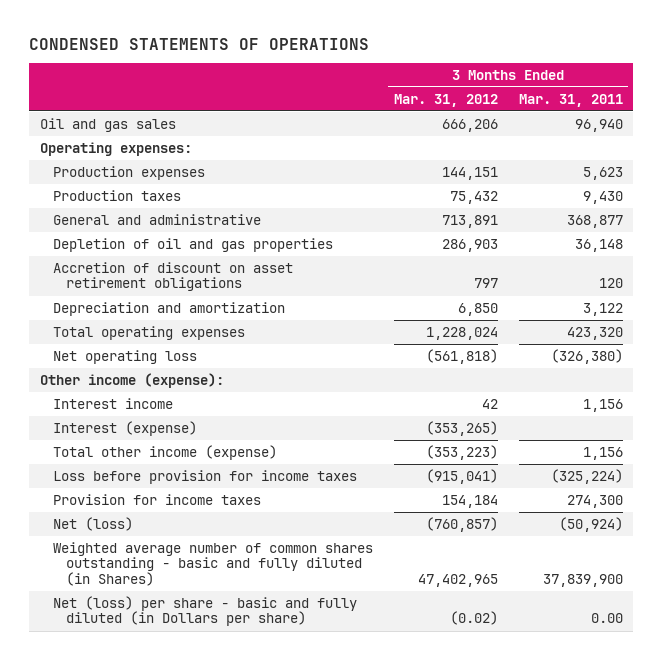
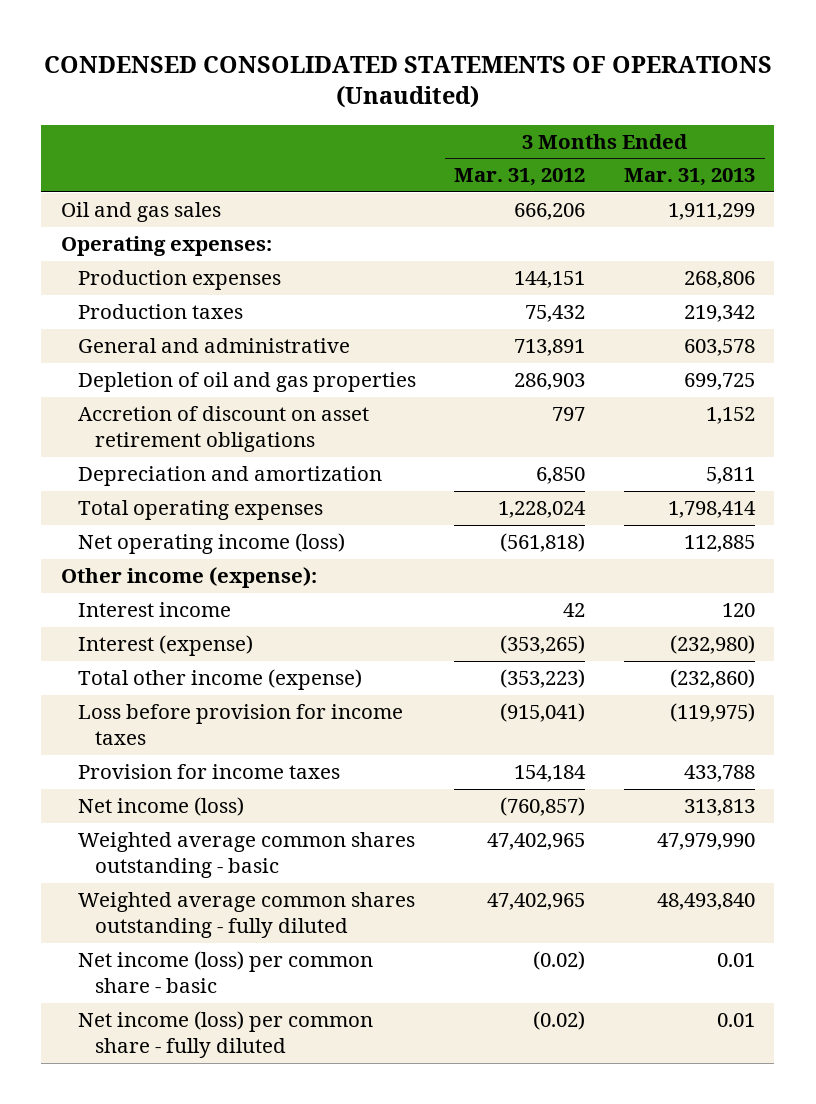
- CONDENSED STATEMENTS OF OPERATIONS
+ CONDENSED CONSOLIDATED STATEMENTS OF OPERATIONS (Unaudited)
- | 3 Months Ended Mar. 31, 2012 | 3 Months Ended Mar. 31, 2011
+ | 3 Months Ended Mar. 31, 2012 | 3 Months Ended Mar. 31, 2013
- Net operating loss | (561,818) | (326,380)
+ Net operating income (loss) | (561,818) | 112,885
- Net (loss) | (760,857) | (50,924)
- Weighted average number of common shares outstanding - basic and fully diluted (in Shares) | 47,402,965 | 37,839,900
- Net (loss) per share - basic and fully diluted (in Dollars per share) | (0.02) | 0.00
+ Net income (loss) | (760,857) | 313,813
+ Weighted average common shares outstanding - basic | 47,402,965 | 47,979,990
+ Weighted average common shares outstanding - fully diluted | 47,402,965 | 48,493,840
+ Net income (loss) per common share - basic | (0.02) | 0.01
+ Net income (loss) per common share - fully diluted | (0.02) | 0.01

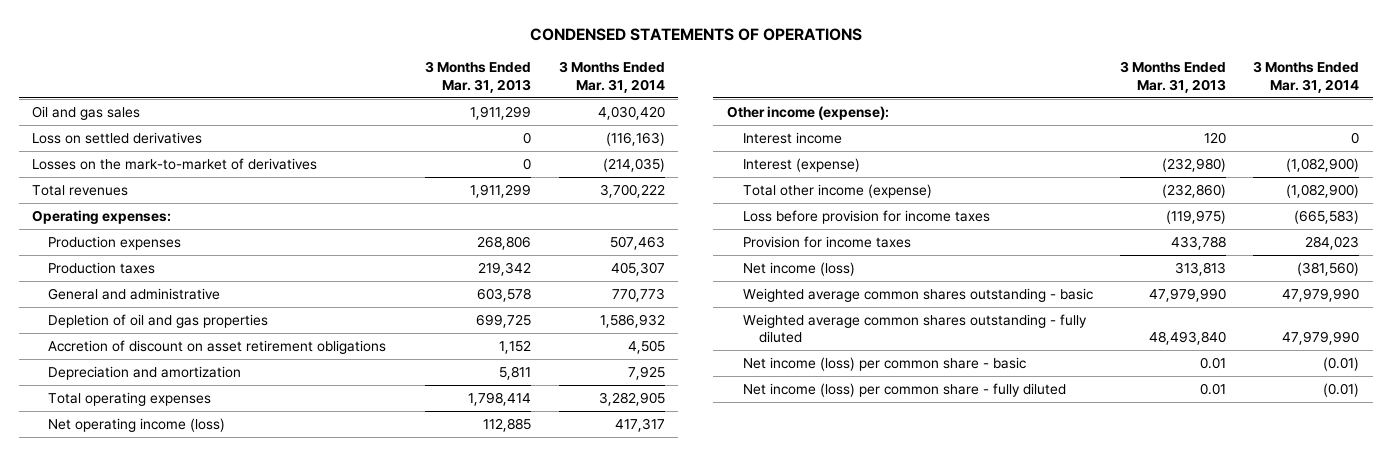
- CONDENSED CONSOLIDATED STATEMENTS OF OPERATIONS (Unaudited)
+ CONDENSED STATEMENTS OF OPERATIONS
- | 3 Months Ended Mar. 31, 2012 | 3 Months Ended Mar. 31, 2013
+ | 3 Months Ended Mar. 31, 2013 | 3 Months Ended Mar. 31, 2014
+ Loss on settled derivatives | 0 | (116,163)
+ Losses on the mark-to-market of derivatives | 0 | (214,035)
+ Total revenues | 1,911,299 | 3,700,222

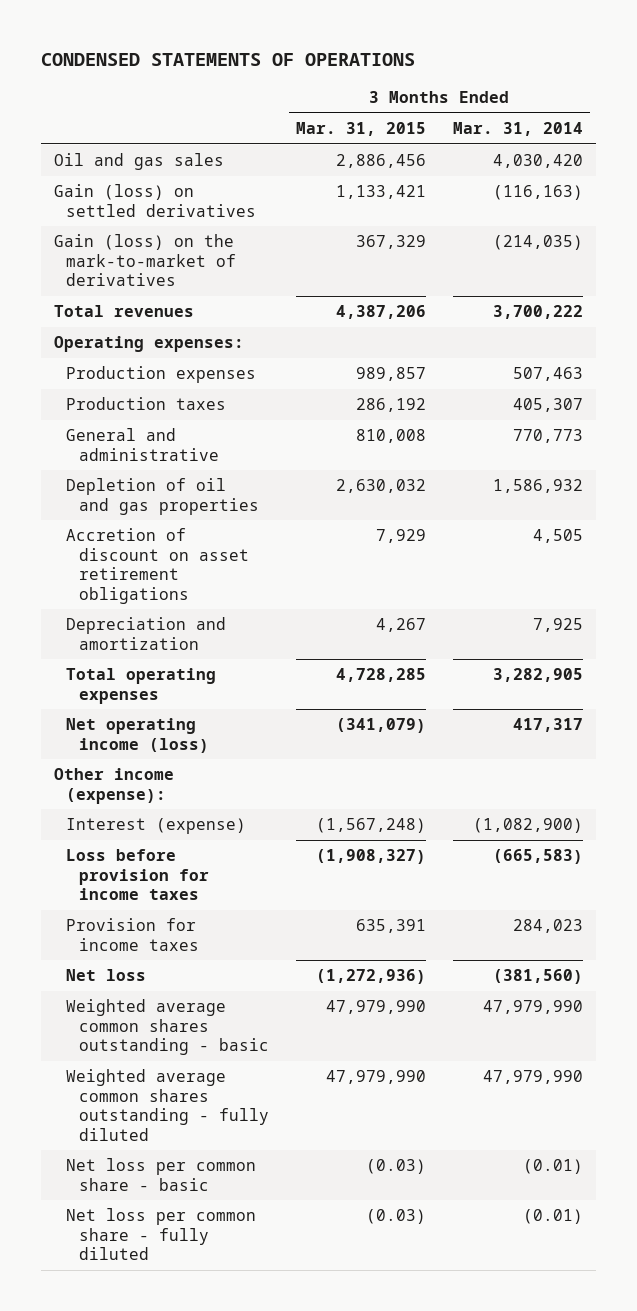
- | 3 Months Ended Mar. 31, 2013 | 3 Months Ended Mar. 31, 2014
+ | 3 Months Ended Mar. 31, 2015 | 3 Months Ended Mar. 31, 2014
- Loss on settled derivatives | 0 | (116,163)
- Losses on the mark-to-market of derivatives | 0 | (214,035)
+ Gain (loss) on settled derivatives | 1,133,421 | (116,163)
+ Gain (loss) on the mark-to-market of derivatives | 367,329 | (214,035)
- Interest income | 120 | 0
- Total other income (expense) | (232,860) | (1,082,900)
- Net income (loss) | 313,813 | (381,560)
+ Net loss | (1,272,936) | (381,560)
- Net income (loss) per common share - basic | 0.01 | (0.01)
- Net income (loss) per common share - fully diluted | 0.01 | (0.01)
+ Net loss per common share - basic | (0.03) | (0.01)
+ Net loss per common share - fully diluted | (0.03) | (0.01)

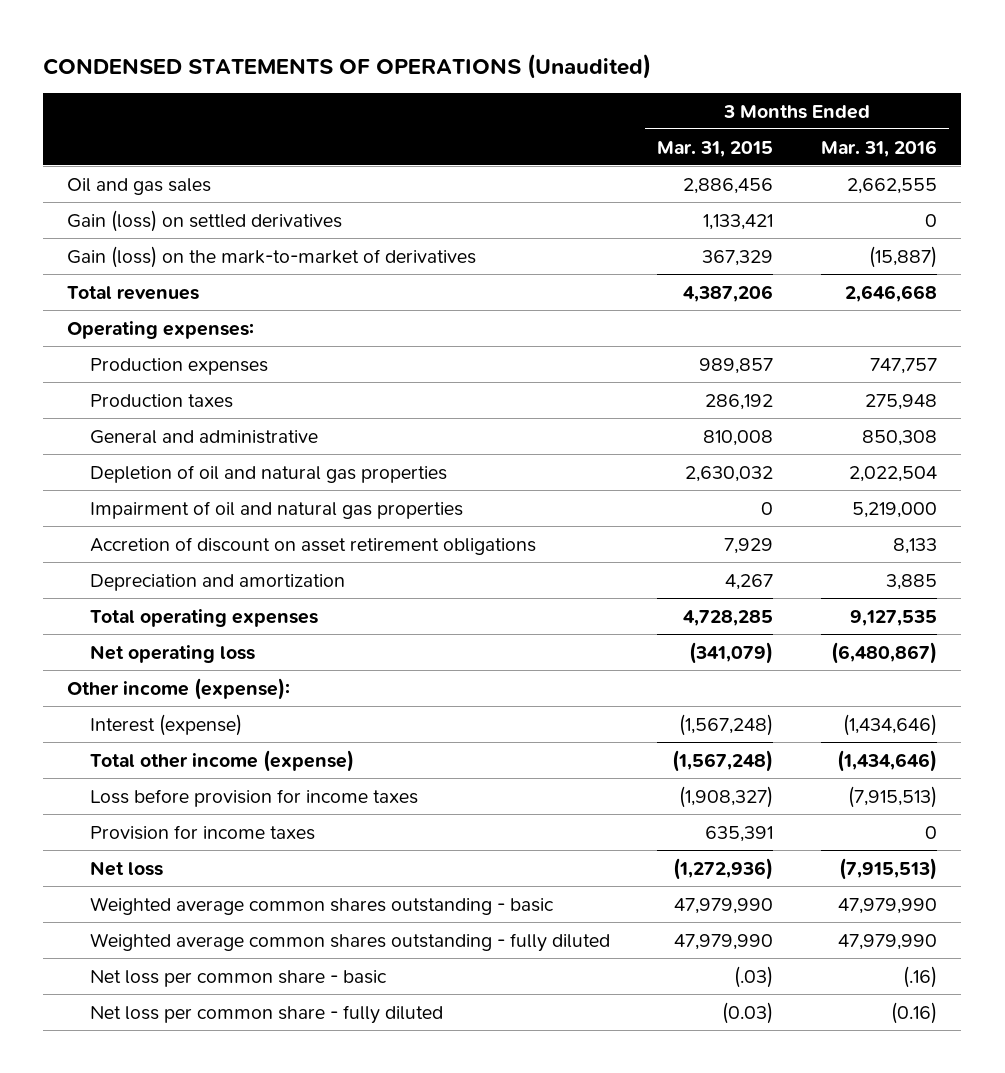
- CONDENSED STATEMENTS OF OPERATIONS
+ CONDENSED STATEMENTS OF OPERATIONS (Unaudited)
- | 3 Months Ended Mar. 31, 2015 | 3 Months Ended Mar. 31, 2014
+ | 3 Months Ended Mar. 31, 2015 | 3 Months Ended Mar. 31, 2016
- Depletion of oil and gas properties | 2,630,032 | 1,586,932
+ Depletion of oil and natural gas properties | 2,630,032 | 2,022,504
+ Impairment of oil and natural gas properties | 0 | 5,219,000
- Net operating income (loss) | (341,079) | 417,317
+ Net operating loss | (341,079) | (6,480,867)
+ Total other income (expense) | (1,567,248) | (1,434,646)
- Net loss per common share - basic | (0.03) | (0.01)
+ Net loss per common share - basic | (.03) | (.16)

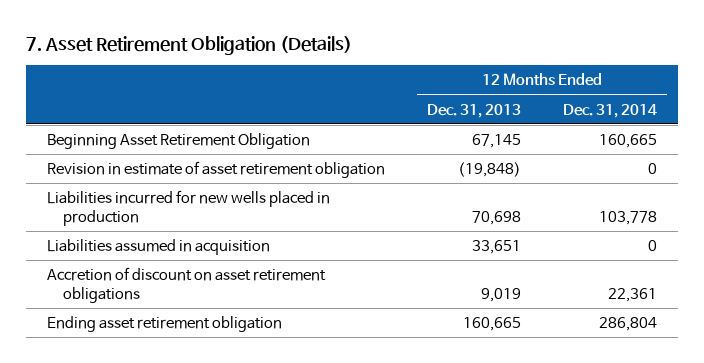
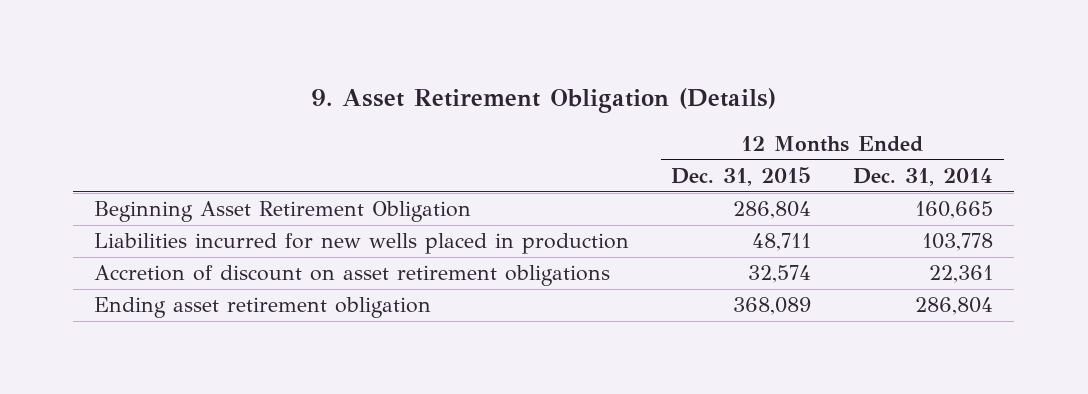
- 7. Asset Retirement Obligation (Details)
+ 9. Asset Retirement Obligation (Details)
- | 12 Months Ended Dec. 31, 2013 | 12 Months Ended Dec. 31, 2014
+ | 12 Months Ended Dec. 31, 2015 | 12 Months Ended Dec. 31, 2014
- Revision in estimate of asset retirement obligation | (19,848) | 0
- Liabilities assumed in acquisition | 33,651 | 0

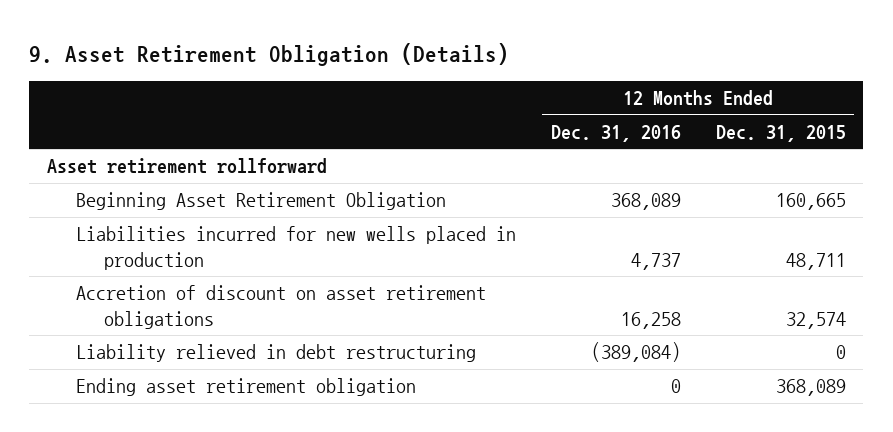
- | 12 Months Ended Dec. 31, 2015 | 12 Months Ended Dec. 31, 2014
+ | 12 Months Ended Dec. 31, 2016 | 12 Months Ended Dec. 31, 2015
- Beginning Asset Retirement Obligation | 286,804 | 160,665
+ Asset retirement rollforward
+ Beginning Asset Retirement Obligation | 368,089 | 160,665
+ Liability relieved in debt restructuring | (389,084) | 0

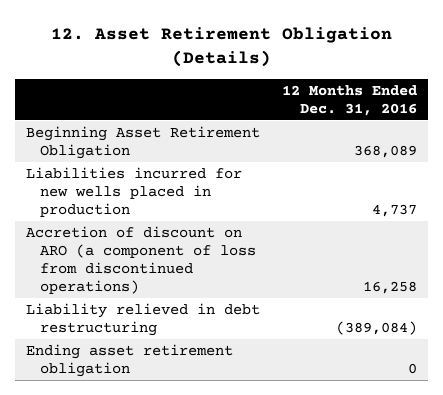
- 9. Asset Retirement Obligation (Details)
+ 12. Asset Retirement Obligation (Details)
- | 12 Months Ended Dec. 31, 2016 | 12 Months Ended Dec. 31, 2015
+ | 12 Months Ended Dec. 31, 2016
- Asset retirement rollforward
- Accretion of discount on asset retirement obligations | 16,258 | 32,574
+ Accretion of discount on ARO (a component of loss from discontinued operations) | 16,258

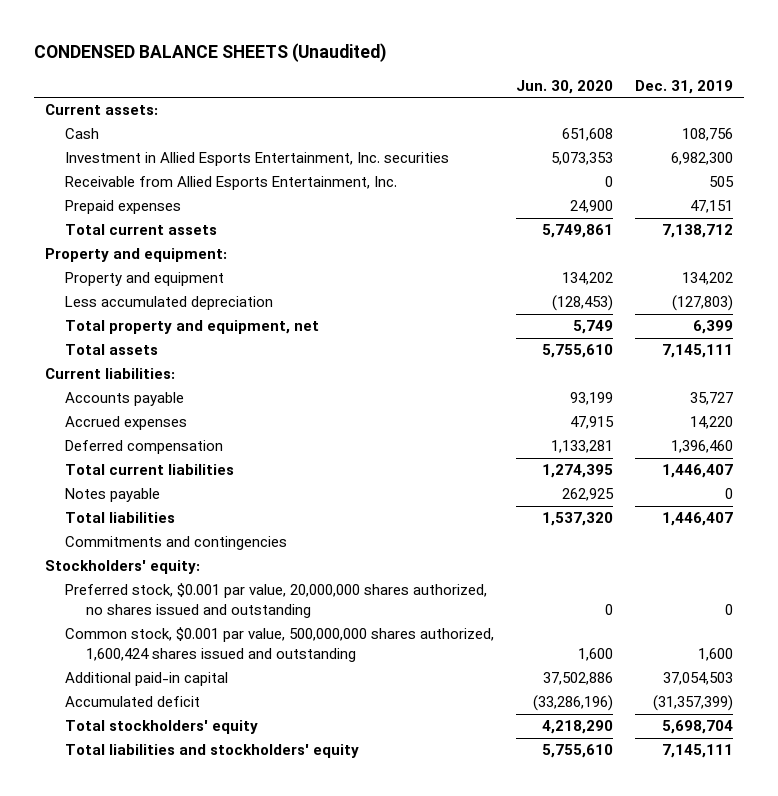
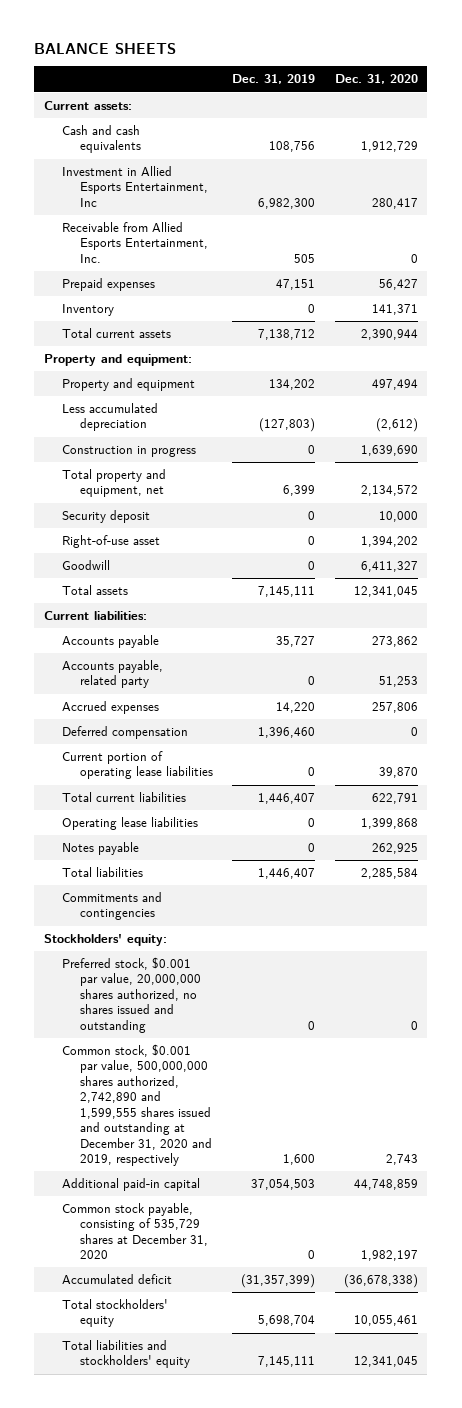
- CONDENSED BALANCE SHEETS (Unaudited)
+ BALANCE SHEETS
- | Jun. 30, 2020 | Dec. 31, 2019
+ | Dec. 31, 2019 | Dec. 31, 2020
- Cash | 651,608 | 108,756
- Investment in Allied Esports Entertainment, Inc. securities | 5,073,353 | 6,982,300
+ Cash and cash equivalents | 108,756 | 1,912,729
+ Investment in Allied Esports Entertainment, Inc | 6,982,300 | 280,417
+ Inventory | 0 | 141,371
+ Construction in progress | 0 | 1,639,690
+ Security deposit | 0 | 10,000
+ Right-of-use asset | 0 | 1,394,202
+ Goodwill | 0 | 6,411,327
+ Accounts payable, related party | 0 | 51,253
+ Current portion of operating lease liabilities | 0 | 39,870
+ Operating lease liabilities | 0 | 1,399,868
- Common stock, $0.001 par value, 500,000,000 shares authorized, 1,600,424 shares issued and outstanding | 1,600 | 1,600
+ Common stock, $0.001 par value, 500,000,000 shares authorized, 2,742,890 and 1,599,555 shares issued and outstanding at December 31, 2020 and 2019, respectively | 1,600 | 2,743
+ Common stock payable, consisting of 535,729 shares at December 31, 2020 | 0 | 1,982,197

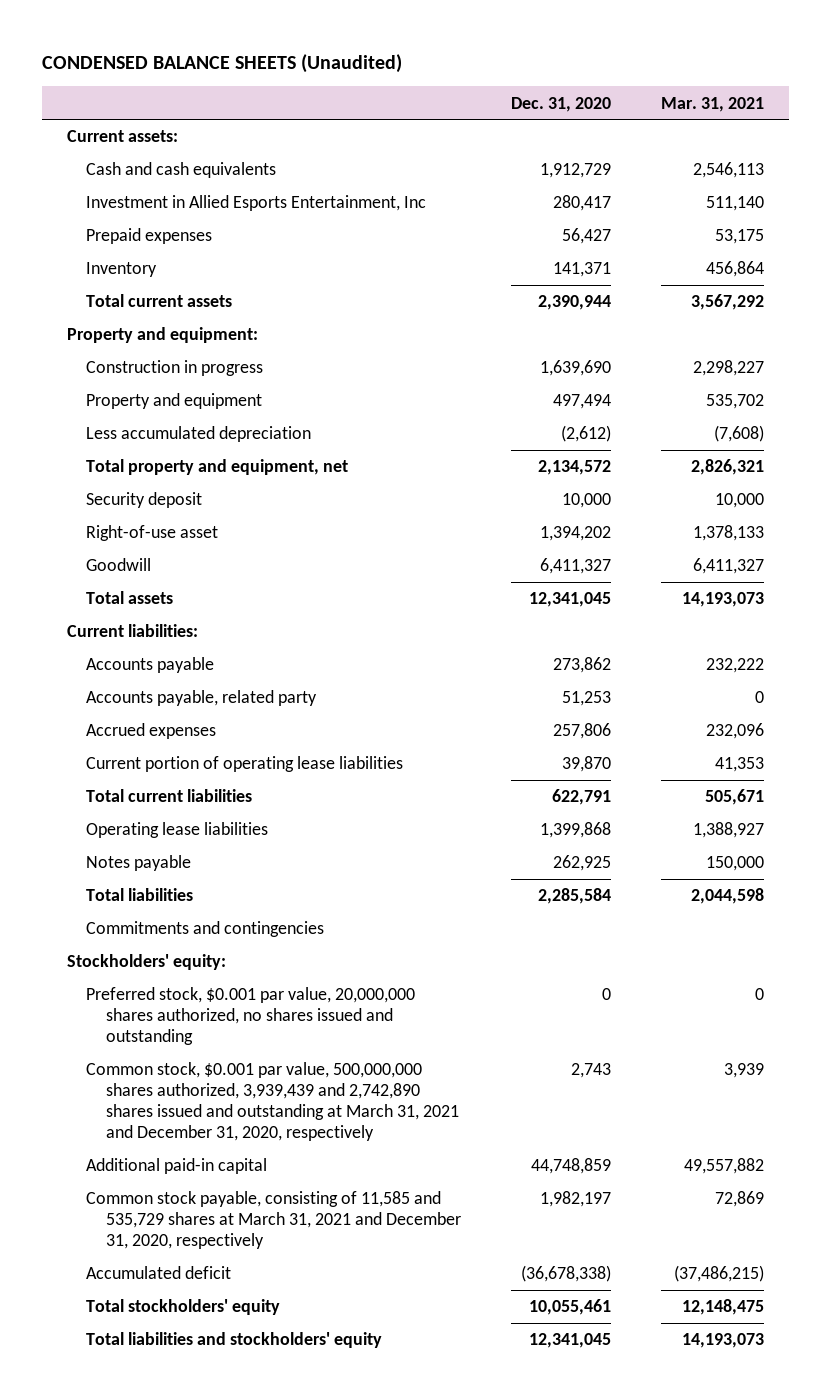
- BALANCE SHEETS
+ CONDENSED BALANCE SHEETS (Unaudited)
- | Dec. 31, 2019 | Dec. 31, 2020
+ | Dec. 31, 2020 | Mar. 31, 2021
- Receivable from Allied Esports Entertainment, Inc. | 505 | 0
moved up: Construction in progress | 1,639,690 | 2,298,227
- Deferred compensation | 1,396,460 | 0
- Common stock, $0.001 par value, 500,000,000 shares authorized, 2,742,890 and 1,599,555 shares issued and outstanding at December 31, 2020 and 2019, respectively | 1,600 | 2,743
+ Common stock, $0.001 par value, 500,000,000 shares authorized, 3,939,439 and 2,742,890 shares issued and outstanding at March 31, 2021 and December 31, 2020, respectively | 2,743 | 3,939
- Common stock payable, consisting of 535,729 shares at December 31, 2020 | 0 | 1,982,197
+ Common stock payable, consisting of 11,585 and 535,729 shares at March 31, 2021 and December 31, 2020, respectively | 1,982,197 | 72,869

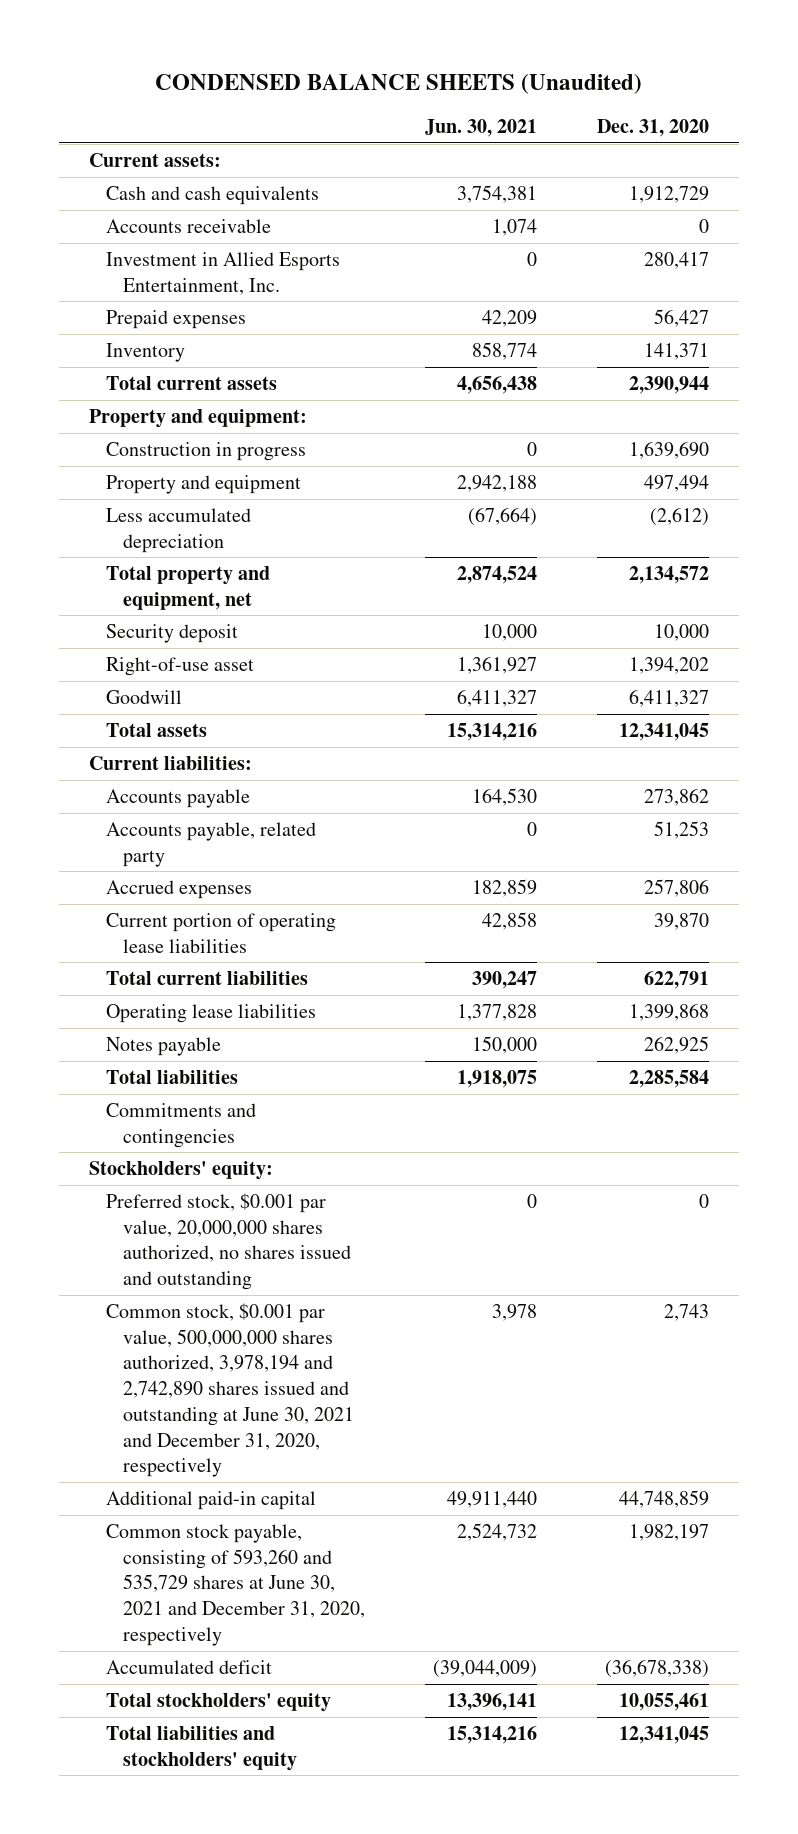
- | Dec. 31, 2020 | Mar. 31, 2021
+ | Jun. 30, 2021 | Dec. 31, 2020
- Investment in Allied Esports Entertainment, Inc | 280,417 | 511,140
+ Accounts receivable | 1,074 | 0
+ Investment in Allied Esports Entertainment, Inc. | 0 | 280,417
- Common stock, $0.001 par value, 500,000,000 shares authorized, 3,939,439 and 2,742,890 shares issued and outstanding at March 31, 2021 and December 31, 2020, respectively | 2,743 | 3,939
+ Common stock, $0.001 par value, 500,000,000 shares authorized, 3,978,194 and 2,742,890 shares issued and outstanding at June 30, 2021 and December 31, 2020, respectively | 3,978 | 2,743
- Common stock payable, consisting of 11,585 and 535,729 shares at March 31, 2021 and December 31, 2020, respectively | 1,982,197 | 72,869
+ Common stock payable, consisting of 593,260 and 535,729 shares at June 30, 2021 and December 31, 2020, respectively | 2,524,732 | 1,982,197

